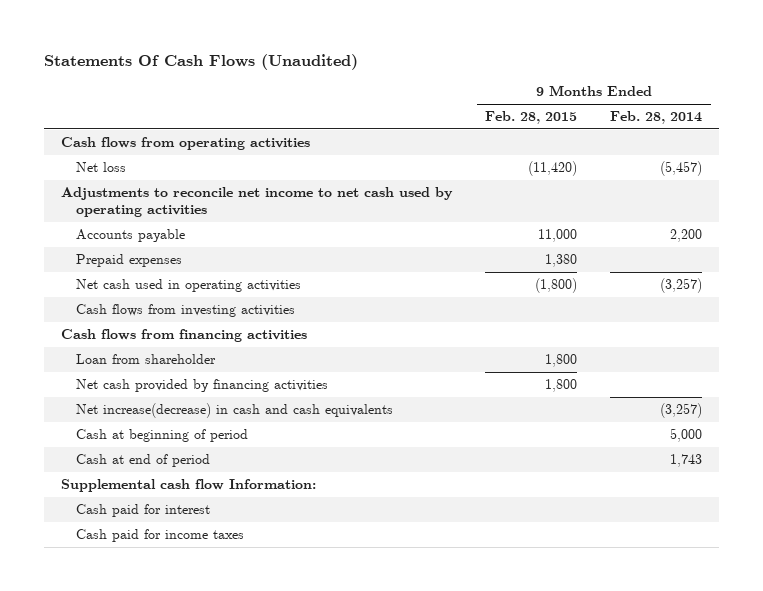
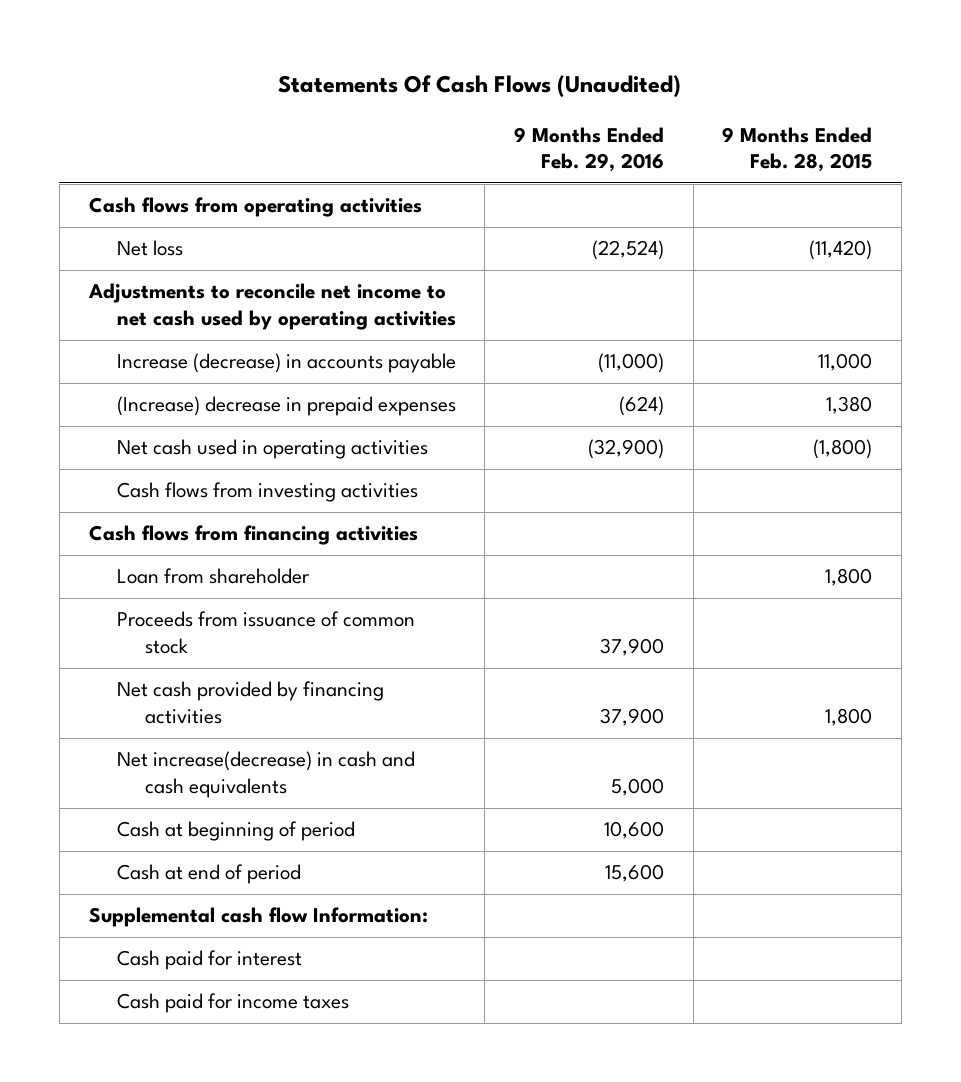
- | 9 Months Ended Feb. 28, 2015 | 9 Months Ended Feb. 28, 2014
+ | 9 Months Ended Feb. 29, 2016 | 9 Months Ended Feb. 28, 2015
- Accounts payable | 11,000 | 2,200
- Prepaid expenses | 1,380 |
+ Increase (decrease) in accounts payable | (11,000) | 11,000
+ (Increase) decrease in prepaid expenses | (624) | 1,380
+ Proceeds from issuance of common stock | 37,900 |

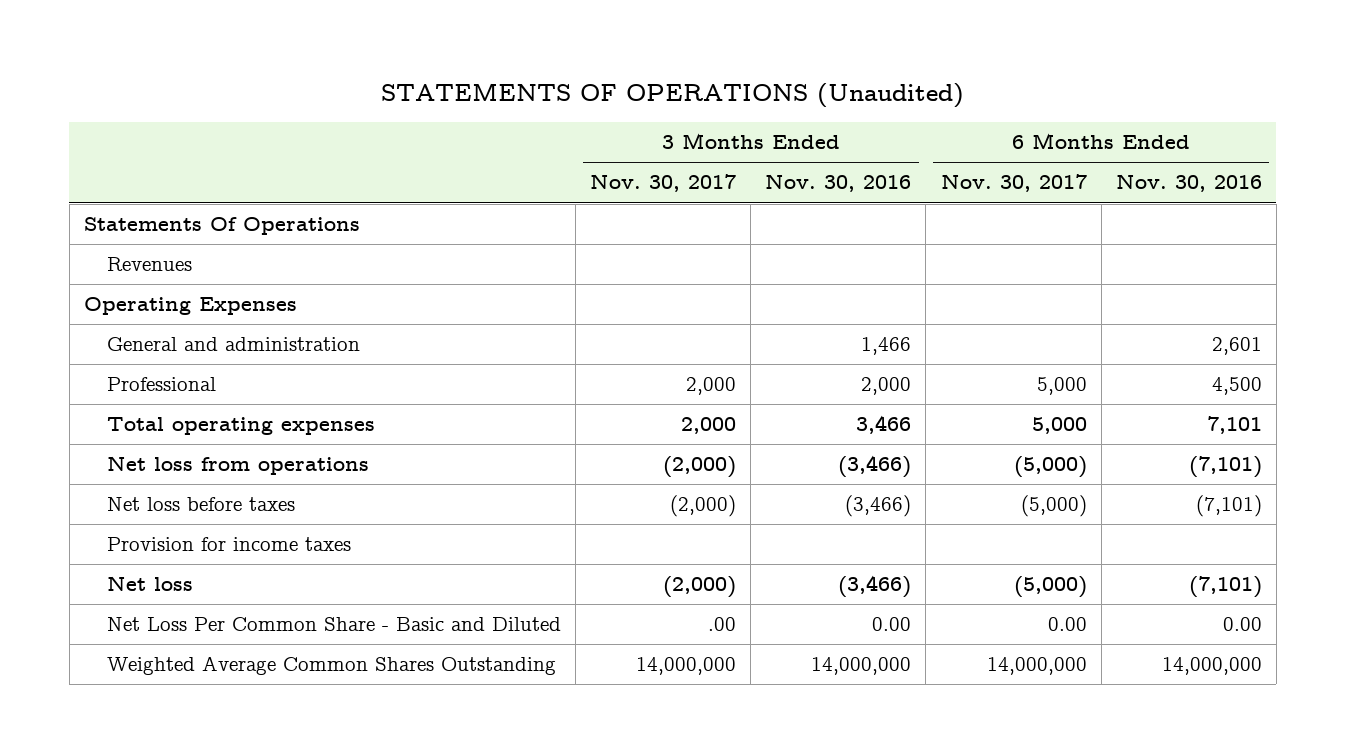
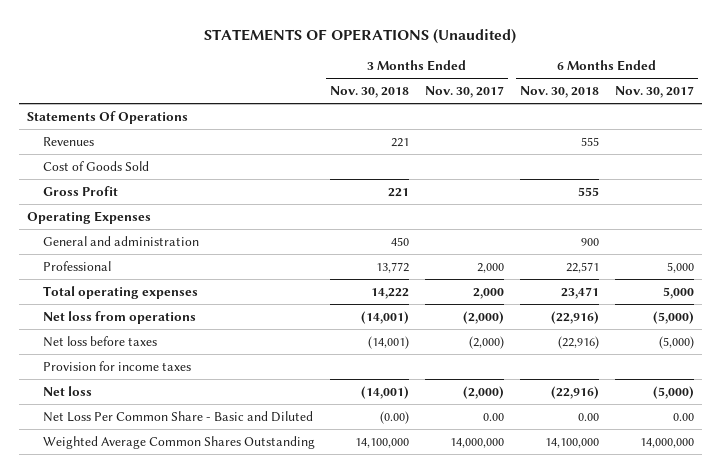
- | 3 Months Ended Nov. 30, 2017 | 3 Months Ended Nov. 30, 2016 | 6 Months Ended Nov. 30, 2017 | 6 Months Ended Nov. 30, 2016
+ | 3 Months Ended Nov. 30, 2018 | 3 Months Ended Nov. 30, 2017 | 6 Months Ended Nov. 30, 2018 | 6 Months Ended Nov. 30, 2017
+ Cost of Goods Sold
+ Gross Profit | 221 | | 555 |
- Net Loss Per Common Share - Basic and Diluted | .00 | 0.00 | 0.00 | 0.00
+ Net Loss Per Common Share - Basic and Diluted | (0.00) | 0.00 | 0.00 | 0.00

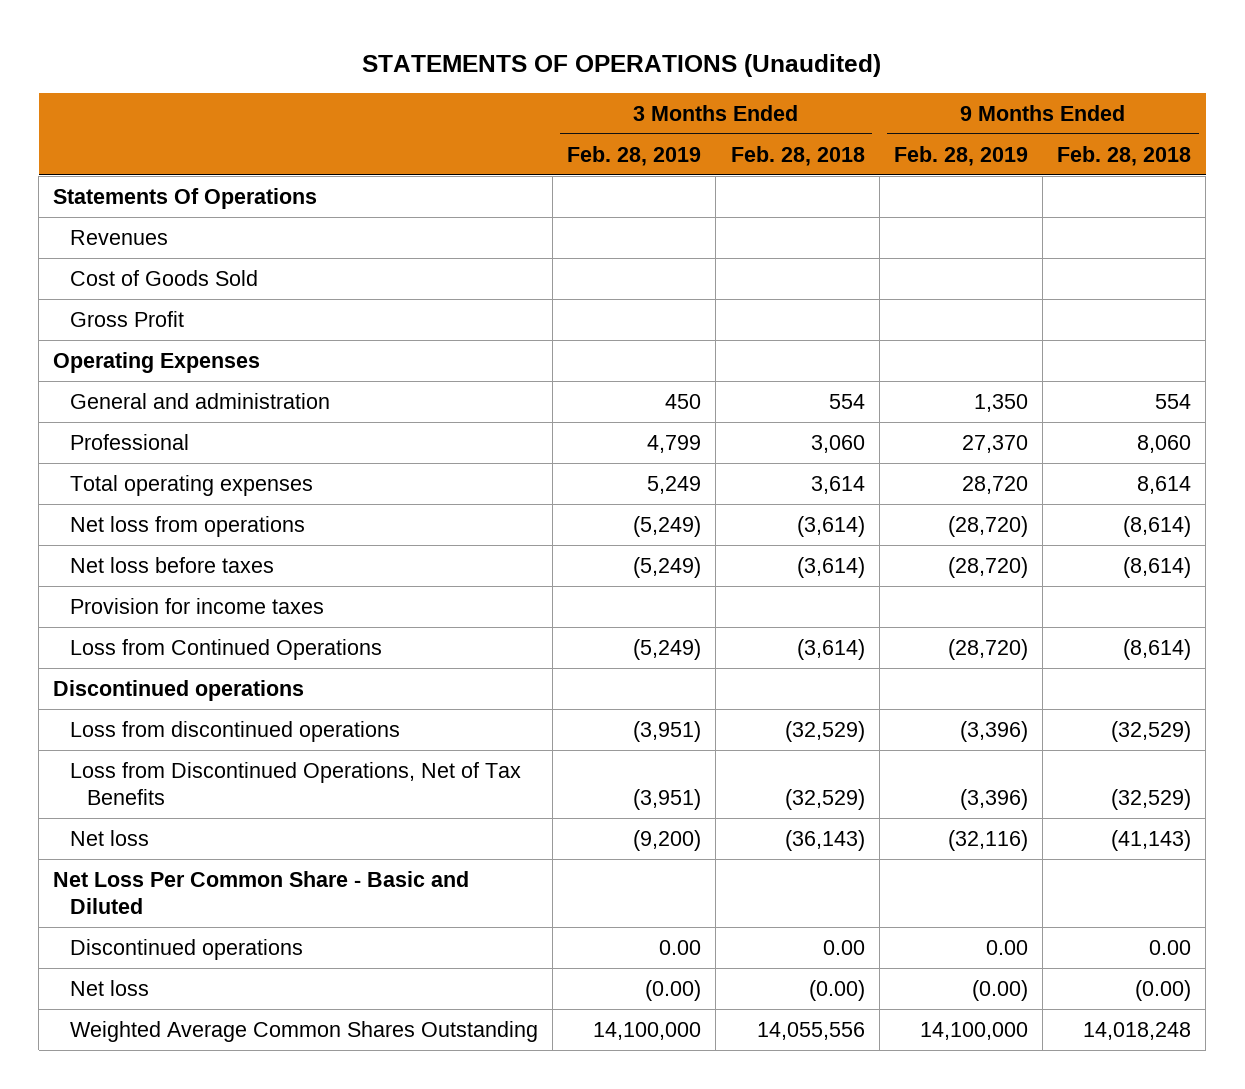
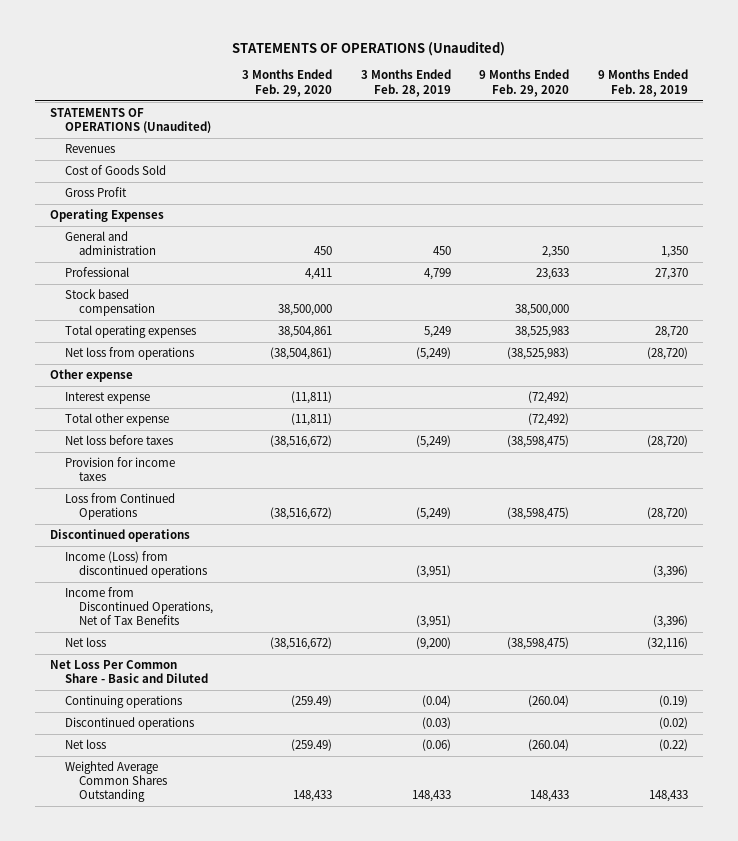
- | 3 Months Ended Feb. 28, 2019 | 3 Months Ended Feb. 28, 2018 | 9 Months Ended Feb. 28, 2019 | 9 Months Ended Feb. 28, 2018
+ | 3 Months Ended Feb. 29, 2020 | 3 Months Ended Feb. 28, 2019 | 9 Months Ended Feb. 29, 2020 | 9 Months Ended Feb. 28, 2019
- Statements Of Operations
+ STATEMENTS OF OPERATIONS (Unaudited)
+ Stock based compensation | 38,500,000 | | 38,500,000 |
+ Other expense
+ Interest expense | (11,811) | | (72,492) |
+ Total other expense | (11,811) | | (72,492) |
- Loss from discontinued operations | (3,951) | (32,529) | (3,396) | (32,529)
- Loss from Discontinued Operations, Net of Tax Benefits | (3,951) | (32,529) | (3,396) | (32,529)
+ Income (Loss) from discontinued operations | | (3,951) | | (3,396)
+ Income from Discontinued Operations, Net of Tax Benefits | | (3,951) | | (3,396)
- Discontinued operations | 0.00 | 0.00 | 0.00 | 0.00
- Net loss | (0.00) | (0.00) | (0.00) | (0.00)
- Weighted Average Common Shares Outstanding | 14,100,000 | 14,055,556 | 14,100,000 | 14,018,248
+ Continuing operations | (259.49) | (0.04) | (260.04) | (0.19)
+ Discontinued operations | | (0.03) | | (0.02)
+ Net loss | (259.49) | (0.06) | (260.04) | (0.22)
+ Weighted Average Common Shares Outstanding | 148,433 | 148,433 | 148,433 | 148,433

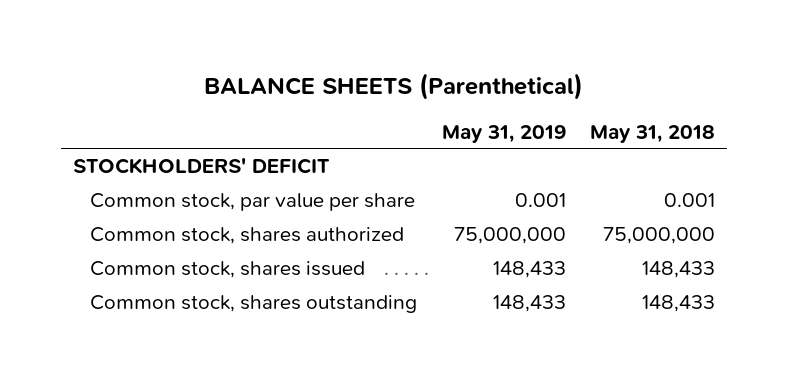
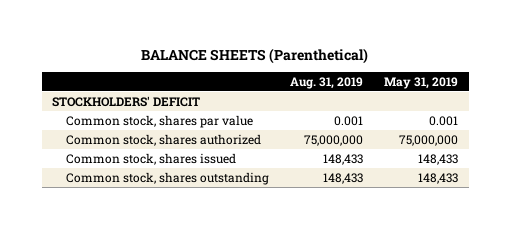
- | May 31, 2019 | May 31, 2018
+ | Aug. 31, 2019 | May 31, 2019
- Common stock, par value per share | 0.001 | 0.001
+ Common stock, shares par value | 0.001 | 0.001

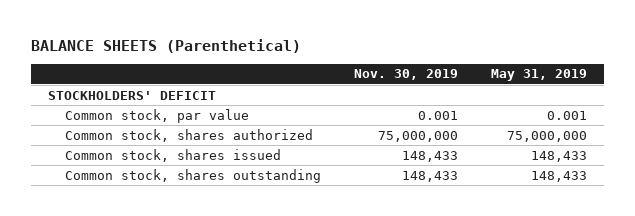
- | Aug. 31, 2019 | May 31, 2019
+ | Nov. 30, 2019 | May 31, 2019
- Common stock, shares par value | 0.001 | 0.001
+ Common stock, par value | 0.001 | 0.001

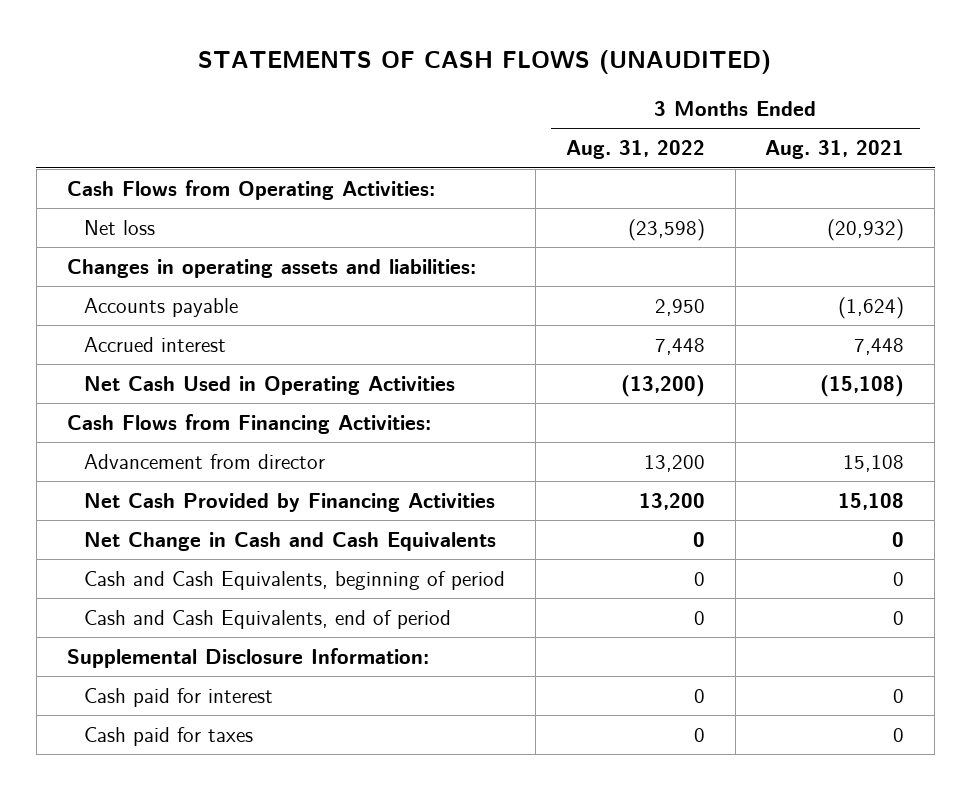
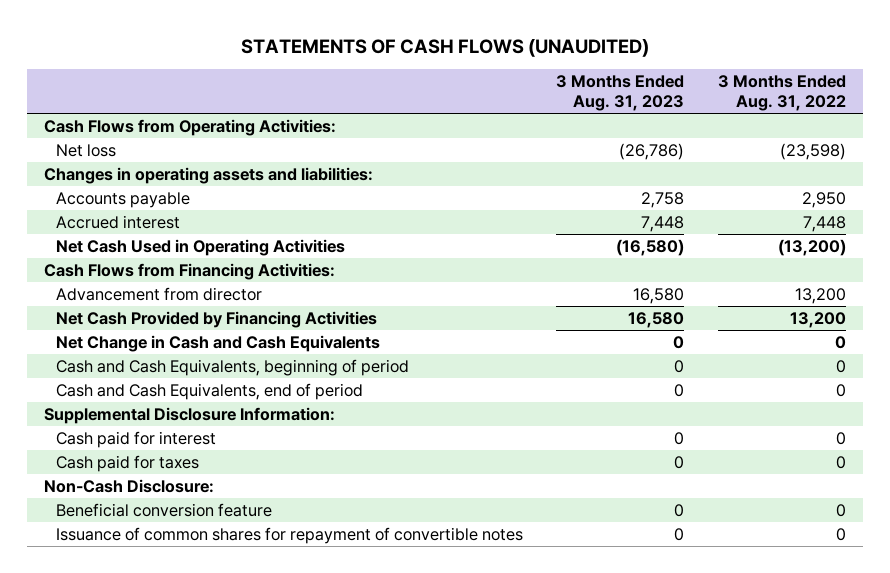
- | 3 Months Ended Aug. 31, 2022 | 3 Months Ended Aug. 31, 2021
+ | 3 Months Ended Aug. 31, 2023 | 3 Months Ended Aug. 31, 2022
+ Non-Cash Disclosure:
+ Beneficial conversion feature | 0 | 0
+ Issuance of common shares for repayment of convertible notes | 0 | 0

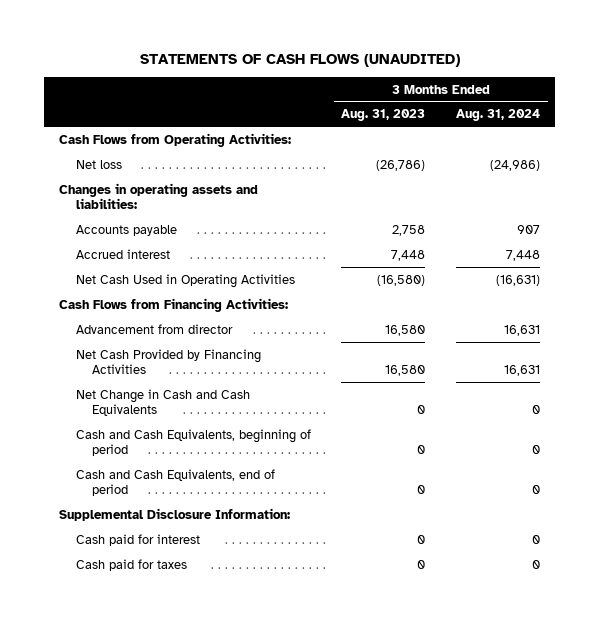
- | 3 Months Ended Aug. 31, 2023 | 3 Months Ended Aug. 31, 2022
+ | 3 Months Ended Aug. 31, 2023 | 3 Months Ended Aug. 31, 2024
- Non-Cash Disclosure:
- Beneficial conversion feature | 0 | 0
- Issuance of common shares for repayment of convertible notes | 0 | 0

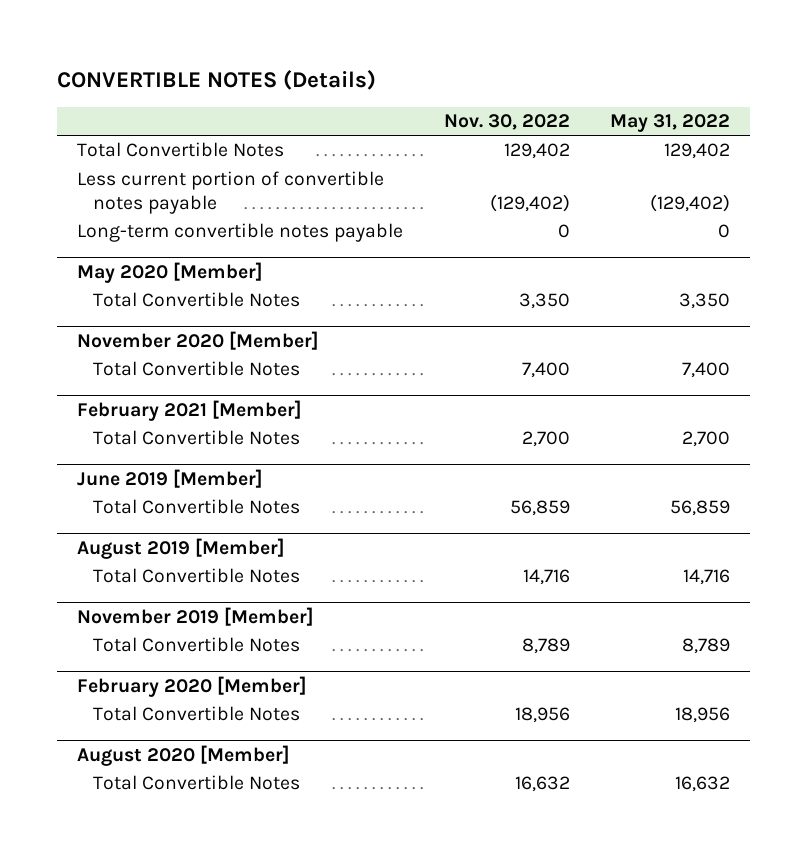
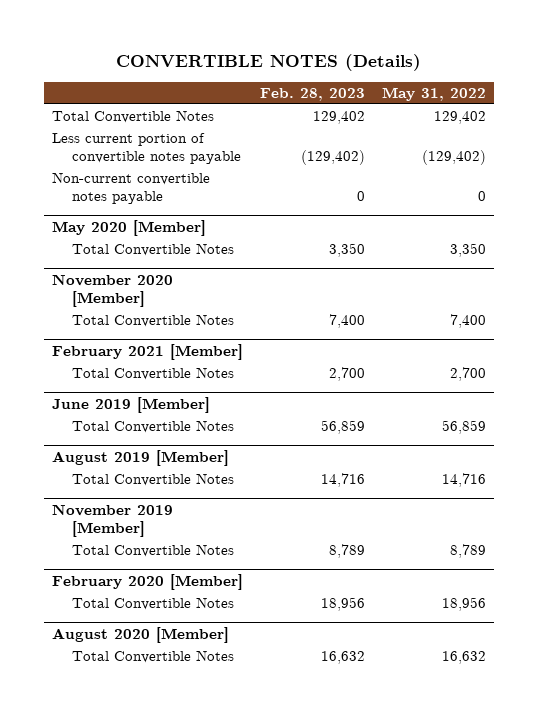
- | Nov. 30, 2022 | May 31, 2022
+ | Feb. 28, 2023 | May 31, 2022
- Long-term convertible notes payable | 0 | 0
+ Non-current convertible notes payable | 0 | 0

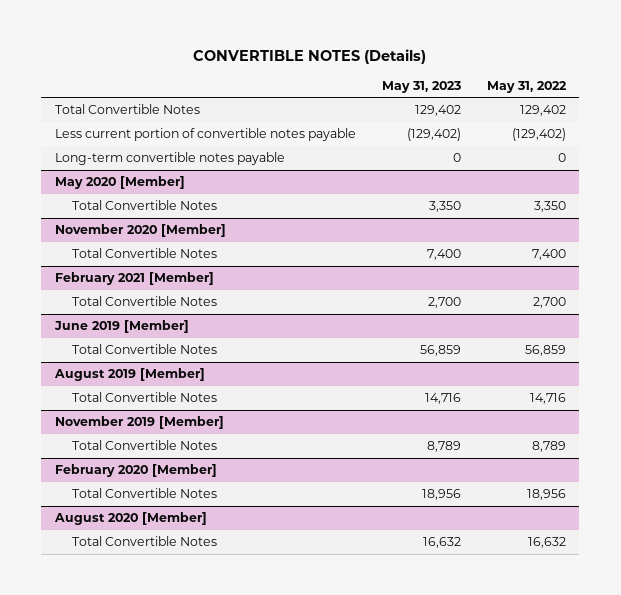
- | Feb. 28, 2023 | May 31, 2022
+ | May 31, 2023 | May 31, 2022
- Non-current convertible notes payable | 0 | 0
+ Long-term convertible notes payable | 0 | 0

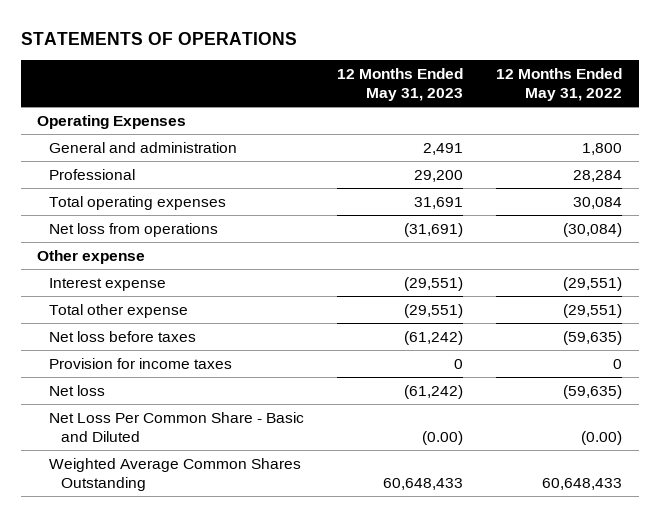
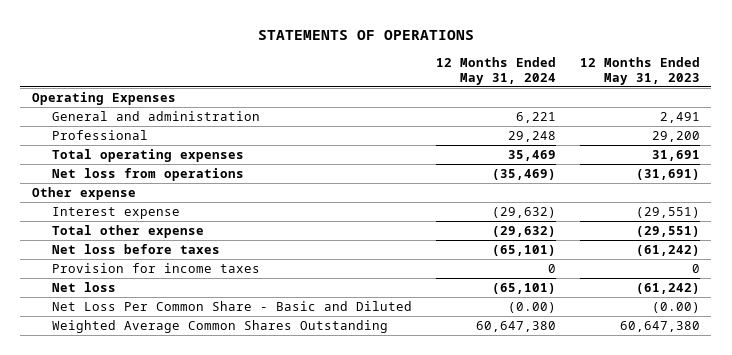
- | 12 Months Ended May 31, 2023 | 12 Months Ended May 31, 2022
+ | 12 Months Ended May 31, 2024 | 12 Months Ended May 31, 2023
- Weighted Average Common Shares Outstanding | 60,648,433 | 60,648,433
+ Weighted Average Common Shares Outstanding | 60,647,380 | 60,647,380

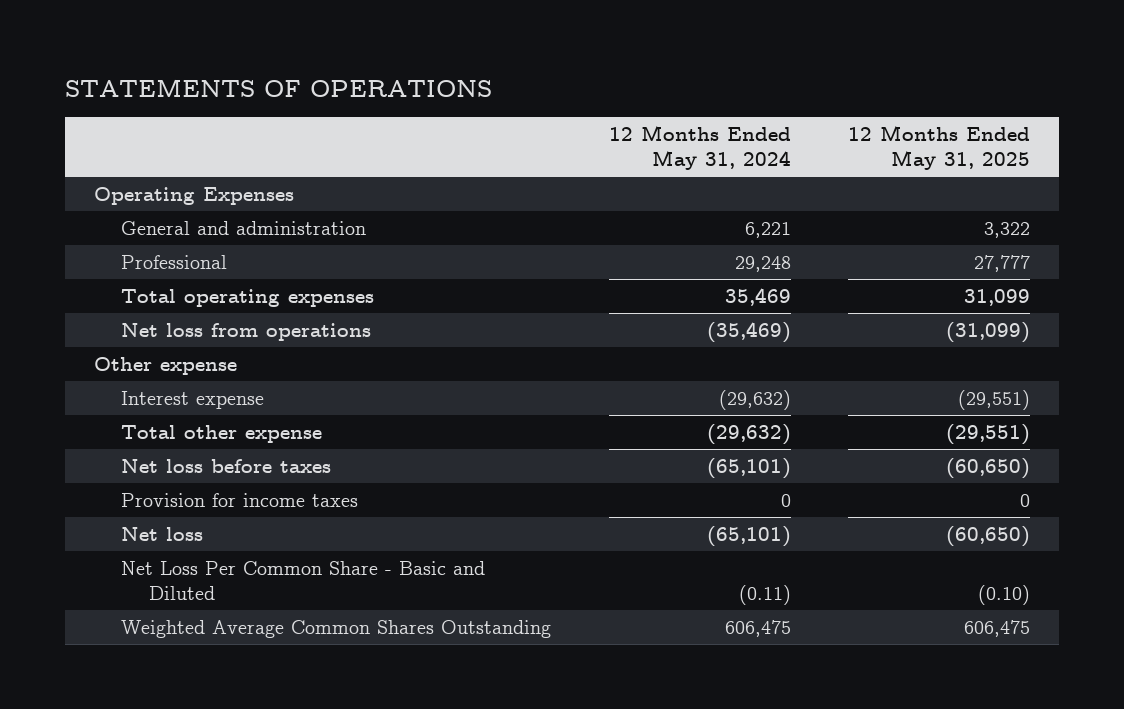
- | 12 Months Ended May 31, 2024 | 12 Months Ended May 31, 2023
+ | 12 Months Ended May 31, 2024 | 12 Months Ended May 31, 2025
- Net Loss Per Common Share - Basic and Diluted | (0.00) | (0.00)
- Weighted Average Common Shares Outstanding | 60,647,380 | 60,647,380
+ Net Loss Per Common Share - Basic and Diluted | (0.11) | (0.10)
+ Weighted Average Common Shares Outstanding | 606,475 | 606,475

